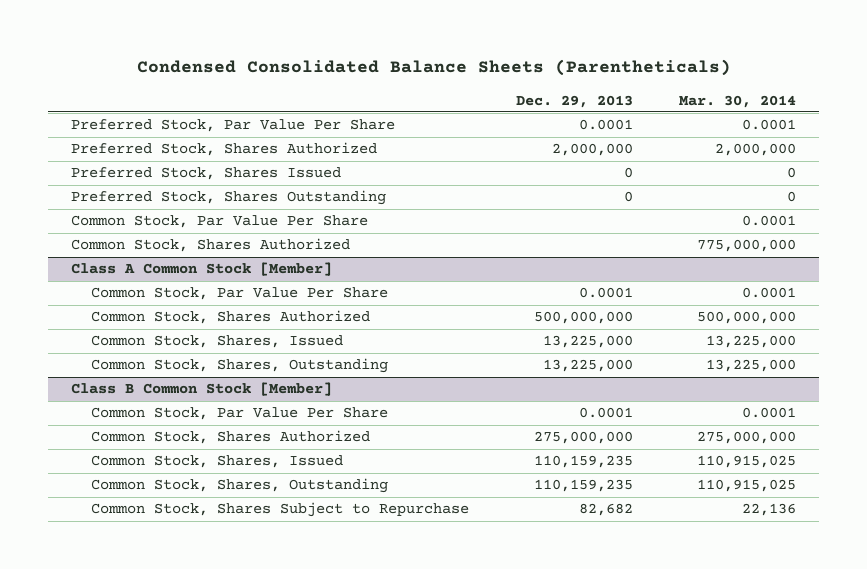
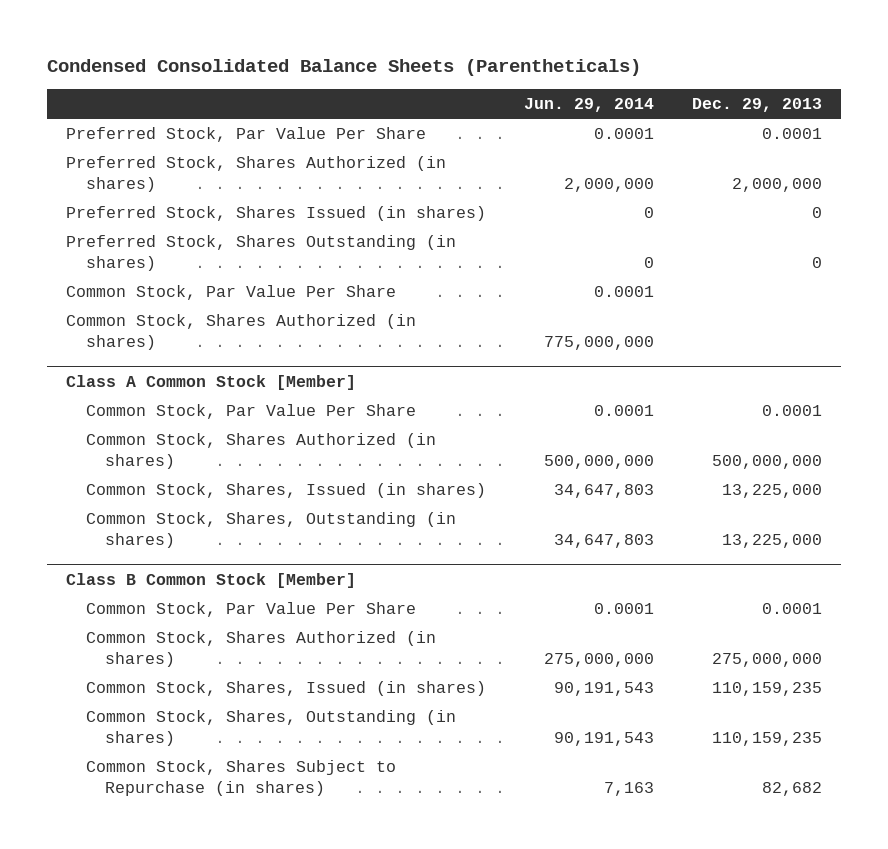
- | Dec. 29, 2013 | Mar. 30, 2014
+ | Jun. 29, 2014 | Dec. 29, 2013
- Preferred Stock, Shares Authorized | 2,000,000 | 2,000,000
- Preferred Stock, Shares Issued | 0 | 0
- Preferred Stock, Shares Outstanding | 0 | 0
+ Preferred Stock, Shares Authorized (in shares) | 2,000,000 | 2,000,000
+ Preferred Stock, Shares Issued (in shares) | 0 | 0
+ Preferred Stock, Shares Outstanding (in shares) | 0 | 0
- Common Stock, Shares Authorized | | 775,000,000
+ Common Stock, Shares Authorized (in shares) | 775,000,000 |
@ Class A Common Stock [Member]
- Common Stock, Shares Authorized | 500,000,000 | 500,000,000
- Common Stock, Shares, Issued | 13,225,000 | 13,225,000
- Common Stock, Shares, Outstanding | 13,225,000 | 13,225,000
+ Common Stock, Shares Authorized (in shares) | 500,000,000 | 500,000,000
+ Common Stock, Shares, Issued (in shares) | 34,647,803 | 13,225,000
+ Common Stock, Shares, Outstanding (in shares) | 34,647,803 | 13,225,000
@ Class B Common Stock [Member]
- Common Stock, Shares Authorized | 275,000,000 | 275,000,000
- Common Stock, Shares, Issued | 110,159,235 | 110,915,025
- Common Stock, Shares, Outstanding | 110,159,235 | 110,915,025
- Common Stock, Shares Subject to Repurchase | 82,682 | 22,136
+ Common Stock, Shares Authorized (in shares) | 275,000,000 | 275,000,000
+ Common Stock, Shares, Issued (in shares) | 90,191,543 | 110,159,235
+ Common Stock, Shares, Outstanding (in shares) | 90,191,543 | 110,159,235
+ Common Stock, Shares Subject to Repurchase (in shares) | 7,163 | 82,682

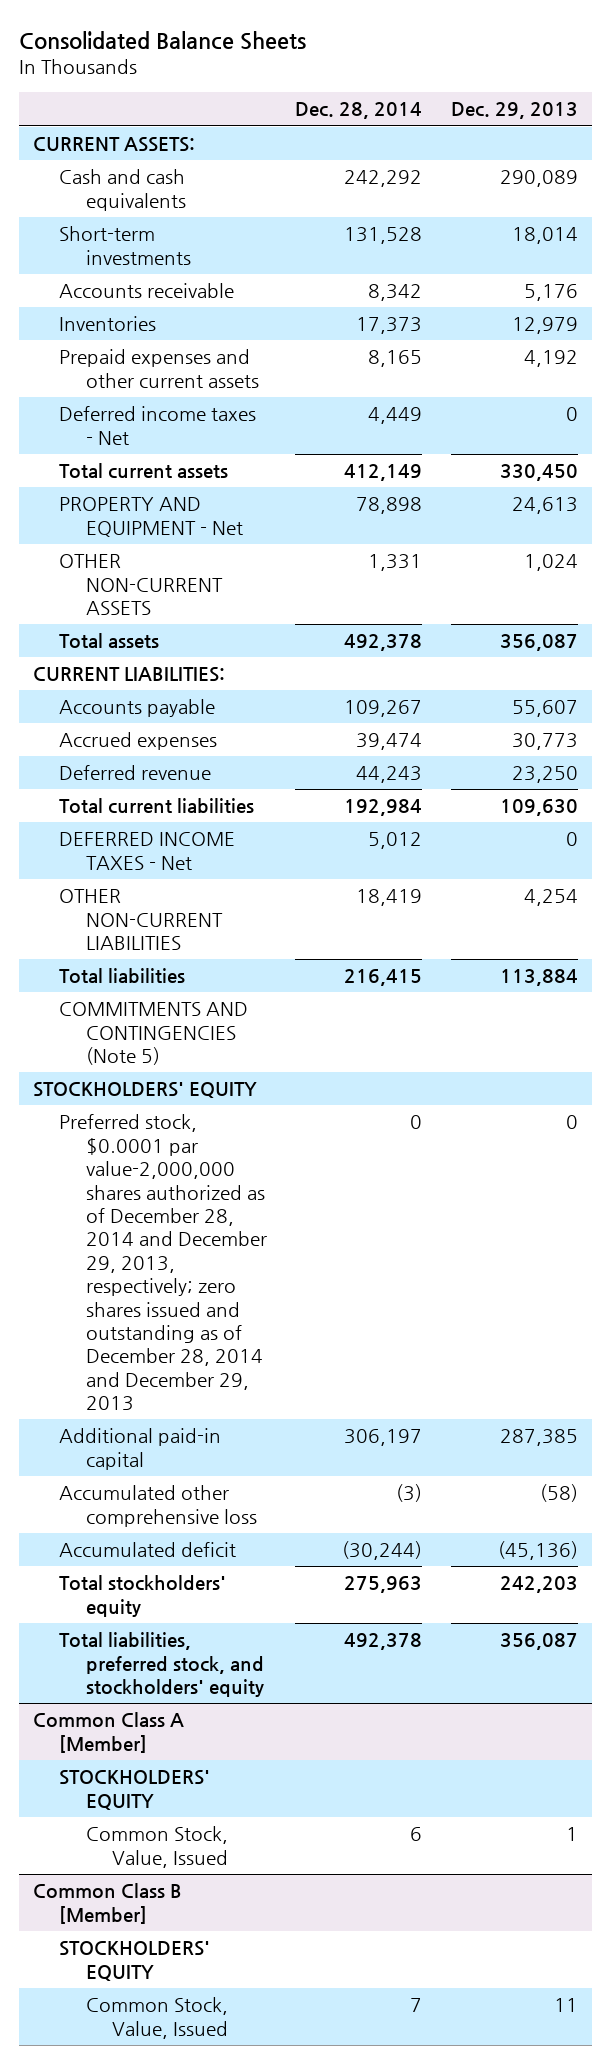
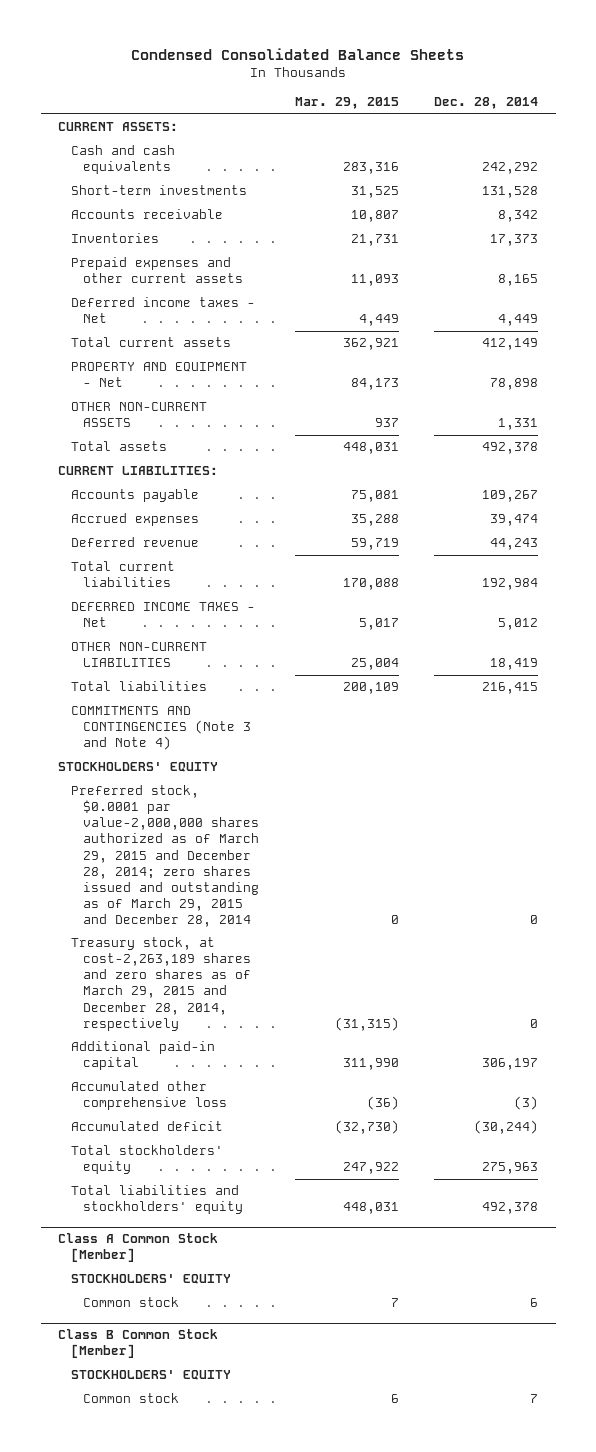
- Consolidated Balance Sheets
+ Condensed Consolidated Balance Sheets
- | Dec. 28, 2014 | Dec. 29, 2013
+ | Mar. 29, 2015 | Dec. 28, 2014
- COMMITMENTS AND CONTINGENCIES (Note 5)
+ COMMITMENTS AND CONTINGENCIES (Note 3 and Note 4)
- Preferred stock, $0.0001 par value-2,000,000 shares authorized as of December 28, 2014 and December 29, 2013, respectively; zero shares issued and outstanding as of December 28, 2014 and December 29, 2013 | 0 | 0
+ Preferred stock, $0.0001 par value-2,000,000 shares authorized as of March 29, 2015 and December 28, 2014; zero shares issued and outstanding as of March 29, 2015 and December 28, 2014 | 0 | 0
+ Treasury stock, at cost-2,263,189 shares and zero shares as of March 29, 2015 and December 28, 2014, respectively | (31,315) | 0
- Total liabilities, preferred stock, and stockholders' equity | 492,378 | 356,087
- Common Class A [Member]
+ Total liabilities and stockholders' equity | 448,031 | 492,378
+ Class A Common Stock [Member]
- Common Stock, Value, Issued | 6 | 1
- Common Class B [Member]
+ Common stock | 7 | 6
+ Class B Common Stock [Member]
- Common Stock, Value, Issued | 7 | 11
+ Common stock | 6 | 7

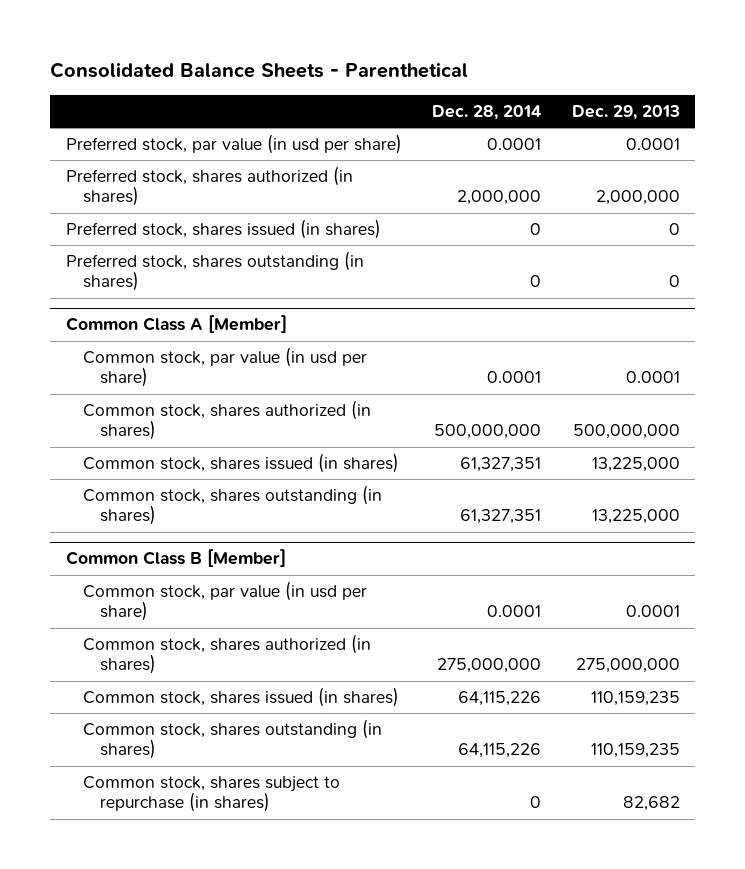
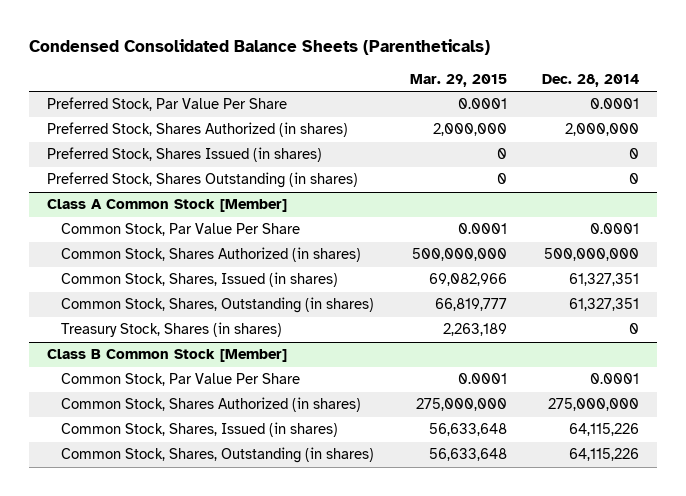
- Consolidated Balance Sheets - Parenthetical
+ Condensed Consolidated Balance Sheets (Parentheticals)
- | Dec. 28, 2014 | Dec. 29, 2013
+ | Mar. 29, 2015 | Dec. 28, 2014
- Preferred stock, par value (in usd per share) | 0.0001 | 0.0001
- Preferred stock, shares authorized (in shares) | 2,000,000 | 2,000,000
- Preferred stock, shares issued (in shares) | 0 | 0
- Preferred stock, shares outstanding (in shares) | 0 | 0
- Common Class A [Member]
- Common stock, par value (in usd per share) | 0.0001 | 0.0001
- Common stock, shares authorized (in shares) | 500,000,000 | 500,000,000
- Common stock, shares issued (in shares) | 61,327,351 | 13,225,000
- Common stock, shares outstanding (in shares) | 61,327,351 | 13,225,000
- Common Class B [Member]
- Common stock, par value (in usd per share) | 0.0001 | 0.0001
- Common stock, shares authorized (in shares) | 275,000,000 | 275,000,000
- Common stock, shares issued (in shares) | 64,115,226 | 110,159,235
- Common stock, shares outstanding (in shares) | 64,115,226 | 110,159,235
- Common stock, shares subject to repurchase (in shares) | 0 | 82,682
+ Preferred Stock, Par Value Per Share | 0.0001 | 0.0001
+ Preferred Stock, Shares Authorized (in shares) | 2,000,000 | 2,000,000
+ Preferred Stock, Shares Issued (in shares) | 0 | 0
+ Preferred Stock, Shares Outstanding (in shares) | 0 | 0
+ Class A Common Stock [Member]
+ Common Stock, Par Value Per Share | 0.0001 | 0.0001
+ Common Stock, Shares Authorized (in shares) | 500,000,000 | 500,000,000
+ Common Stock, Shares, Issued (in shares) | 69,082,966 | 61,327,351
+ Common Stock, Shares, Outstanding (in shares) | 66,819,777 | 61,327,351
+ Treasury Stock, Shares (in shares) | 2,263,189 | 0
+ Class B Common Stock [Member]
+ Common Stock, Par Value Per Share | 0.0001 | 0.0001
+ Common Stock, Shares Authorized (in shares) | 275,000,000 | 275,000,000
+ Common Stock, Shares, Issued (in shares) | 56,633,648 | 64,115,226
+ Common Stock, Shares, Outstanding (in shares) | 56,633,648 | 64,115,226

